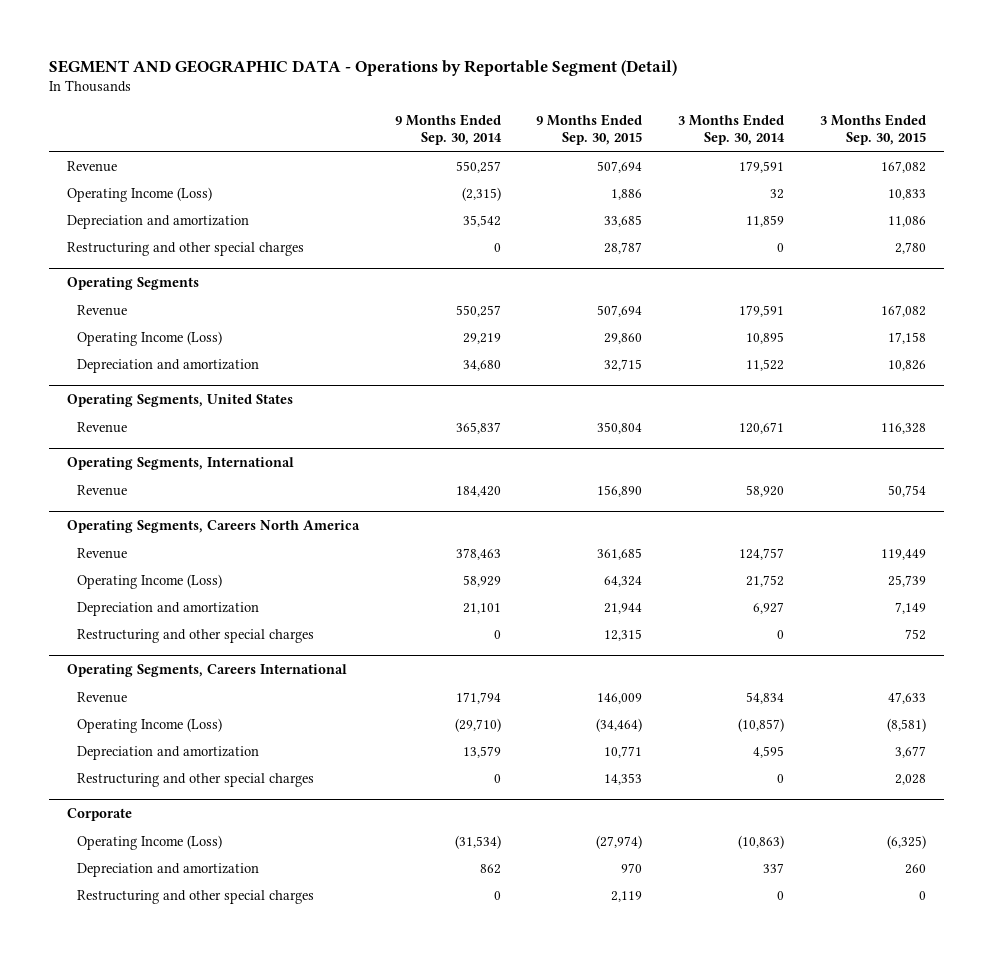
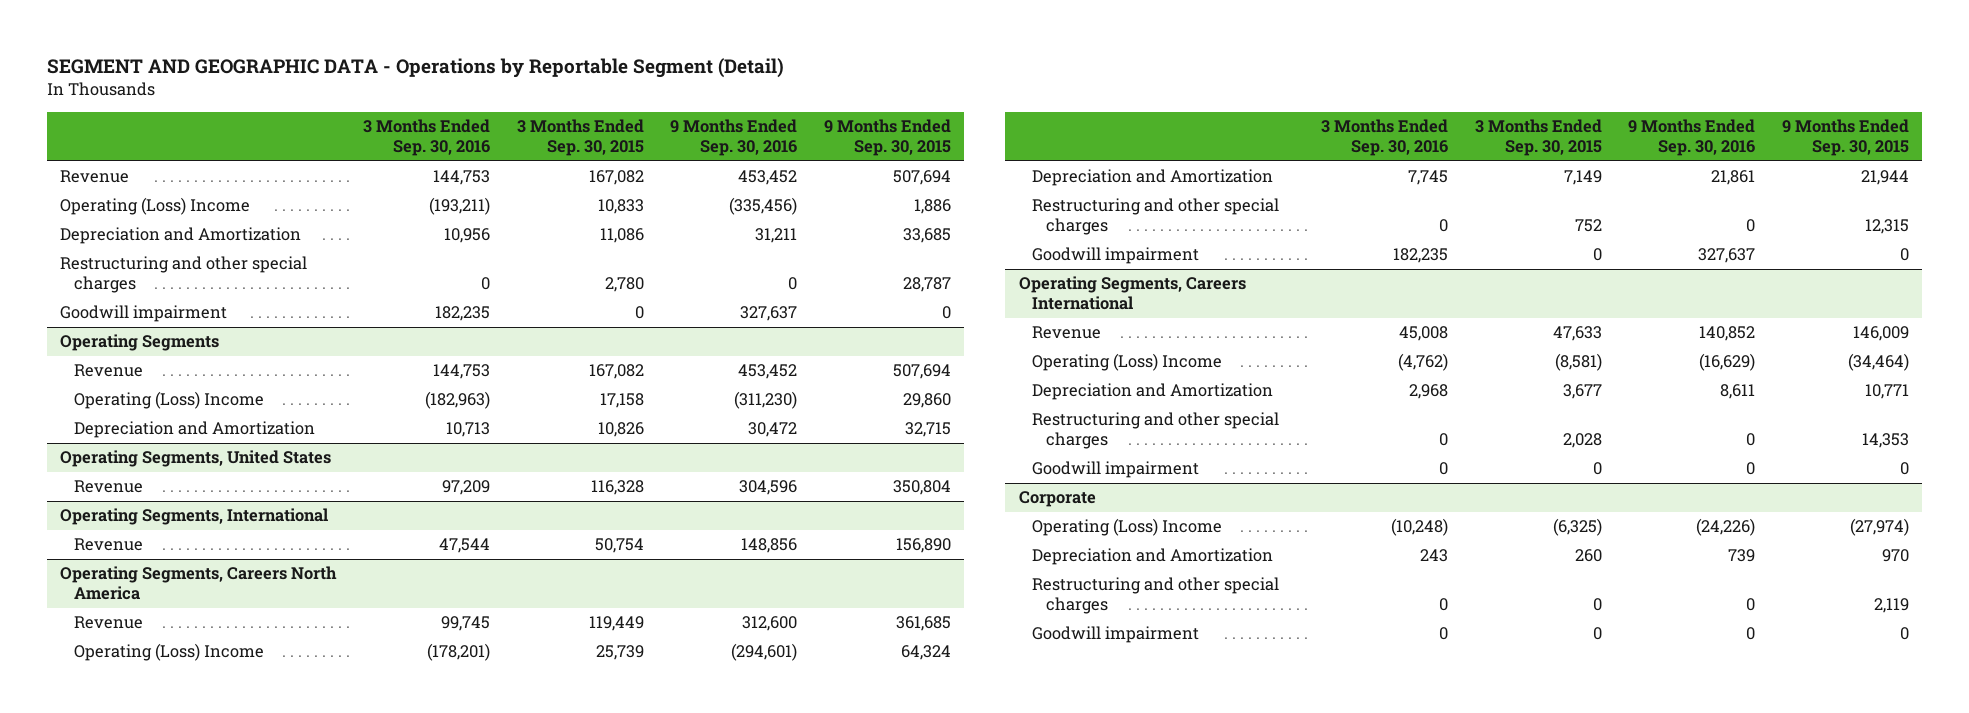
- | 9 Months Ended Sep. 30, 2014 | 9 Months Ended Sep. 30, 2015 | 3 Months Ended Sep. 30, 2014 | 3 Months Ended Sep. 30, 2015
+ | 3 Months Ended Sep. 30, 2016 | 3 Months Ended Sep. 30, 2015 | 9 Months Ended Sep. 30, 2016 | 9 Months Ended Sep. 30, 2015
- Operating Income (Loss) | (2,315) | 1,886 | 32 | 10,833
- Depreciation and amortization | 35,542 | 33,685 | 11,859 | 11,086
+ Operating (Loss) Income | (193,211) | 10,833 | (335,456) | 1,886
+ Depreciation and Amortization | 10,956 | 11,086 | 31,211 | 33,685
+ Goodwill impairment | 182,235 | 0 | 327,637 | 0
@ Operating Segments
- Operating Income (Loss) | 29,219 | 29,860 | 10,895 | 17,158
- Depreciation and amortization | 34,680 | 32,715 | 11,522 | 10,826
+ Operating (Loss) Income | (182,963) | 17,158 | (311,230) | 29,860
+ Depreciation and Amortization | 10,713 | 10,826 | 30,472 | 32,715
@ Operating Segments, Careers North America
- Operating Income (Loss) | 58,929 | 64,324 | 21,752 | 25,739
- Depreciation and amortization | 21,101 | 21,944 | 6,927 | 7,149
+ Operating (Loss) Income | (178,201) | 25,739 | (294,601) | 64,324
+ Depreciation and Amortization | 7,745 | 7,149 | 21,861 | 21,944
+ Goodwill impairment | 182,235 | 0 | 327,637 | 0
@ Operating Segments, Careers International
- Operating Income (Loss) | (29,710) | (34,464) | (10,857) | (8,581)
- Depreciation and amortization | 13,579 | 10,771 | 4,595 | 3,677
+ Operating (Loss) Income | (4,762) | (8,581) | (16,629) | (34,464)
+ Depreciation and Amortization | 2,968 | 3,677 | 8,611 | 10,771
+ Goodwill impairment | 0 | 0 | 0 | 0
@ Corporate
- Operating Income (Loss) | (31,534) | (27,974) | (10,863) | (6,325)
- Depreciation and amortization | 862 | 970 | 337 | 260
+ Operating (Loss) Income | (10,248) | (6,325) | (24,226) | (27,974)
+ Depreciation and Amortization | 243 | 260 | 739 | 970
+ Goodwill impairment | 0 | 0 | 0 | 0

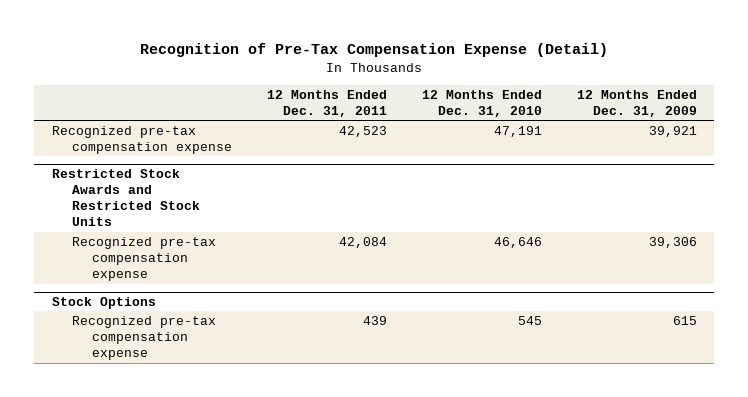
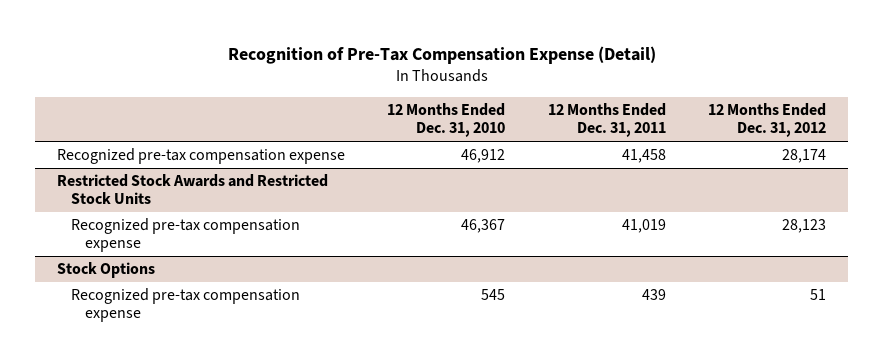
- | 12 Months Ended Dec. 31, 2011 | 12 Months Ended Dec. 31, 2010 | 12 Months Ended Dec. 31, 2009
+ | 12 Months Ended Dec. 31, 2010 | 12 Months Ended Dec. 31, 2011 | 12 Months Ended Dec. 31, 2012
- Recognized pre-tax compensation expense | 42,523 | 47,191 | 39,921
+ Recognized pre-tax compensation expense | 46,912 | 41,458 | 28,174
@ Restricted Stock Awards and Restricted Stock Units
- Recognized pre-tax compensation expense | 42,084 | 46,646 | 39,306
+ Recognized pre-tax compensation expense | 46,367 | 41,019 | 28,123

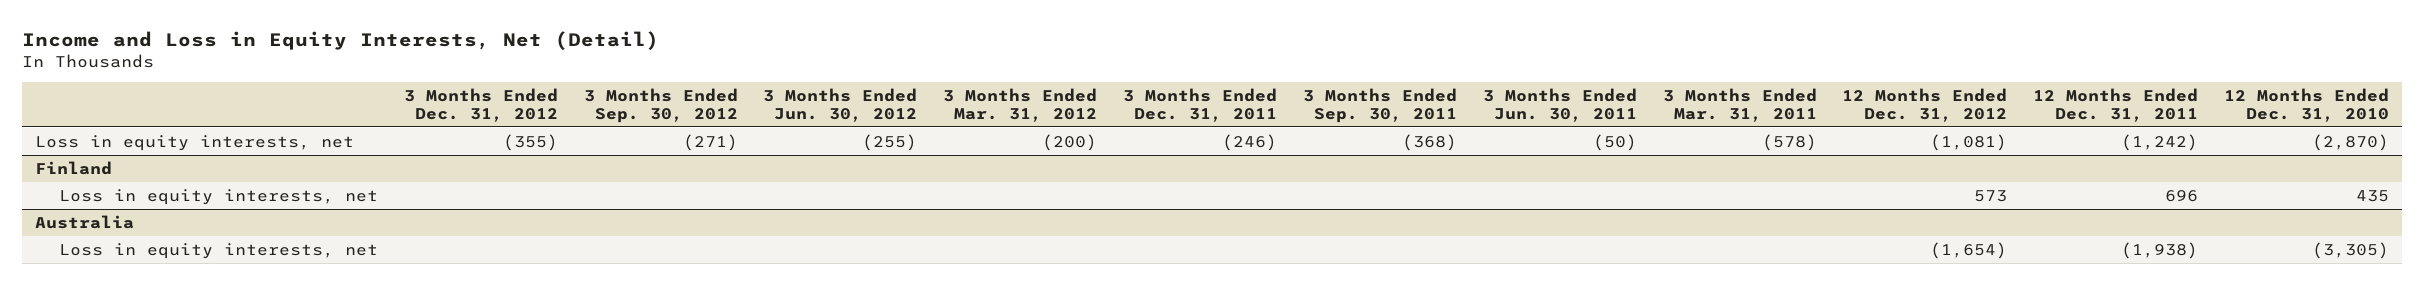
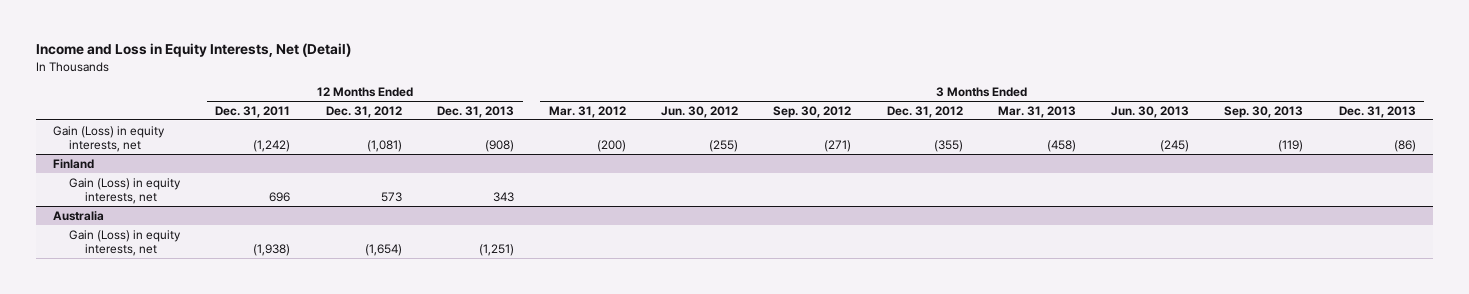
- | 3 Months Ended Dec. 31, 2012 | 3 Months Ended Sep. 30, 2012 | 3 Months Ended Jun. 30, 2012 | 3 Months Ended Mar. 31, 2012 | 3 Months Ended Dec. 31, 2011 | 3 Months Ended Sep. 30, 2011 | 3 Months Ended Jun. 30, 2011 | 3 Months Ended Mar. 31, 2011 | 12 Months Ended Dec. 31, 2012 | 12 Months Ended Dec. 31, 2011 | 12 Months Ended Dec. 31, 2010
+ | 12 Months Ended Dec. 31, 2011 | 12 Months Ended Dec. 31, 2012 | 12 Months Ended Dec. 31, 2013 | 3 Months Ended Mar. 31, 2012 | 3 Months Ended Jun. 30, 2012 | 3 Months Ended Sep. 30, 2012 | 3 Months Ended Dec. 31, 2012 | 3 Months Ended Mar. 31, 2013 | 3 Months Ended Jun. 30, 2013 | 3 Months Ended Sep. 30, 2013 | 3 Months Ended Dec. 31, 2013
- Loss in equity interests, net | (355) | (271) | (255) | (200) | (246) | (368) | (50) | (578) | (1,081) | (1,242) | (2,870)
+ Gain (Loss) in equity interests, net | (1,242) | (1,081) | (908) | (200) | (255) | (271) | (355) | (458) | (245) | (119) | (86)
@ Finland
- Loss in equity interests, net | | | | | | | | | 573 | 696 | 435
+ Gain (Loss) in equity interests, net | 696 | 573 | 343 | | | | | | | |
@ Australia
- Loss in equity interests, net | | | | | | | | | (1,654) | (1,938) | (3,305)
+ Gain (Loss) in equity interests, net | (1,938) | (1,654) | (1,251) | | | | | | | |

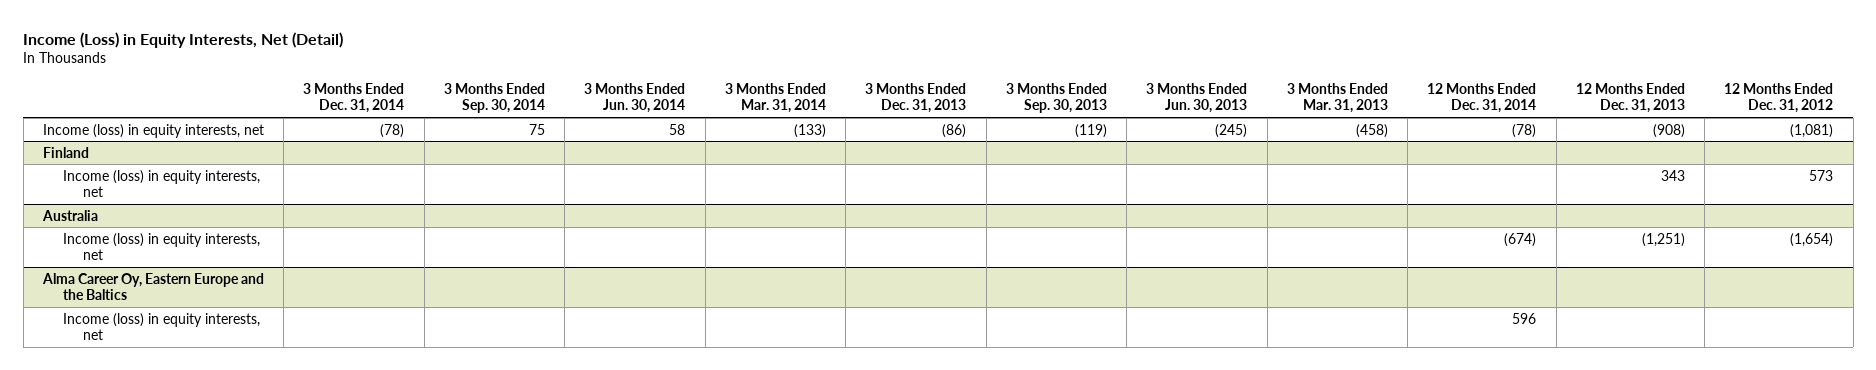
- Income and Loss in Equity Interests, Net (Detail)
+ Income (Loss) in Equity Interests, Net (Detail)
- | 12 Months Ended Dec. 31, 2011 | 12 Months Ended Dec. 31, 2012 | 12 Months Ended Dec. 31, 2013 | 3 Months Ended Mar. 31, 2012 | 3 Months Ended Jun. 30, 2012 | 3 Months Ended Sep. 30, 2012 | 3 Months Ended Dec. 31, 2012 | 3 Months Ended Mar. 31, 2013 | 3 Months Ended Jun. 30, 2013 | 3 Months Ended Sep. 30, 2013 | 3 Months Ended Dec. 31, 2013
+ | 3 Months Ended Dec. 31, 2014 | 3 Months Ended Sep. 30, 2014 | 3 Months Ended Jun. 30, 2014 | 3 Months Ended Mar. 31, 2014 | 3 Months Ended Dec. 31, 2013 | 3 Months Ended Sep. 30, 2013 | 3 Months Ended Jun. 30, 2013 | 3 Months Ended Mar. 31, 2013 | 12 Months Ended Dec. 31, 2014 | 12 Months Ended Dec. 31, 2013 | 12 Months Ended Dec. 31, 2012
- Gain (Loss) in equity interests, net | (1,242) | (1,081) | (908) | (200) | (255) | (271) | (355) | (458) | (245) | (119) | (86)
+ Income (loss) in equity interests, net | (78) | 75 | 58 | (133) | (86) | (119) | (245) | (458) | (78) | (908) | (1,081)
@ Finland
- Gain (Loss) in equity interests, net | 696 | 573 | 343 | | | | | | | |
+ Income (loss) in equity interests, net | | | | | | | | | | 343 | 573
@ Australia
- Gain (Loss) in equity interests, net | (1,938) | (1,654) | (1,251) | | | | | | | |
+ Income (loss) in equity interests, net | | | | | | | | | (674) | (1,251) | (1,654)
+ Alma Career Oy, Eastern Europe and the Baltics
+ Income (loss) in equity interests, net | | | | | | | | | 596 | |

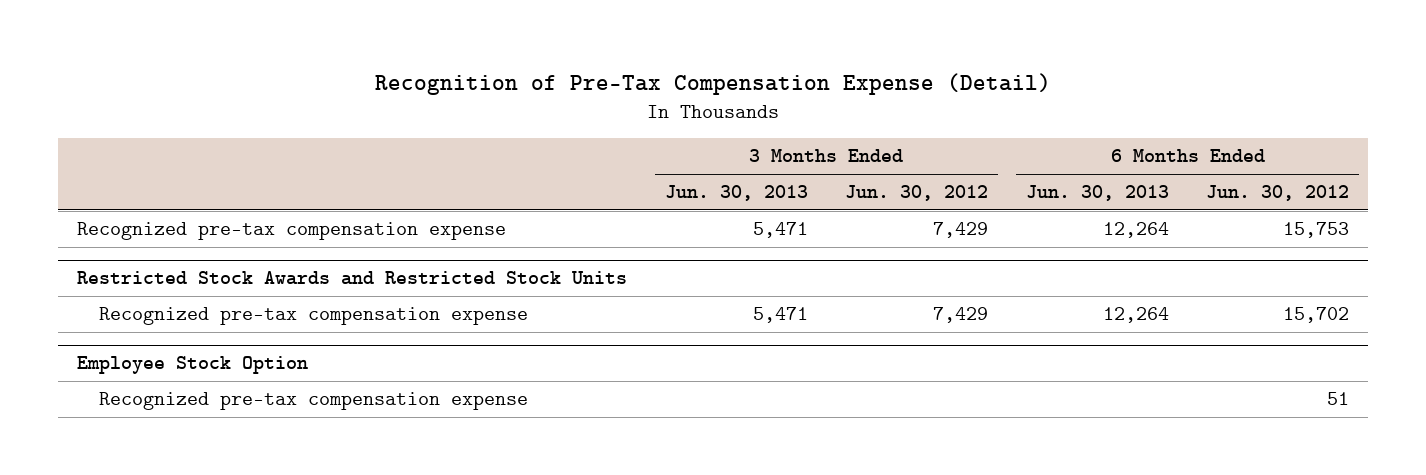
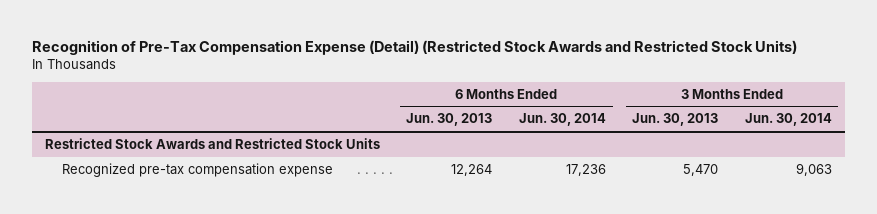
- Recognition of Pre-Tax Compensation Expense (Detail)
+ Recognition of Pre-Tax Compensation Expense (Detail) (Restricted Stock Awards and Restricted Stock Units)
- | 3 Months Ended Jun. 30, 2013 | 3 Months Ended Jun. 30, 2012 | 6 Months Ended Jun. 30, 2013 | 6 Months Ended Jun. 30, 2012
+ | 6 Months Ended Jun. 30, 2013 | 6 Months Ended Jun. 30, 2014 | 3 Months Ended Jun. 30, 2013 | 3 Months Ended Jun. 30, 2014
- Recognized pre-tax compensation expense | 5,471 | 7,429 | 12,264 | 15,753
@ Restricted Stock Awards and Restricted Stock Units
- Recognized pre-tax compensation expense | 5,471 | 7,429 | 12,264 | 15,702
- Employee Stock Option
- Recognized pre-tax compensation expense | | | | 51
@ Restricted Stock Awards and Restricted Stock Units
+ Recognized pre-tax compensation expense | 12,264 | 17,236 | 5,470 | 9,063

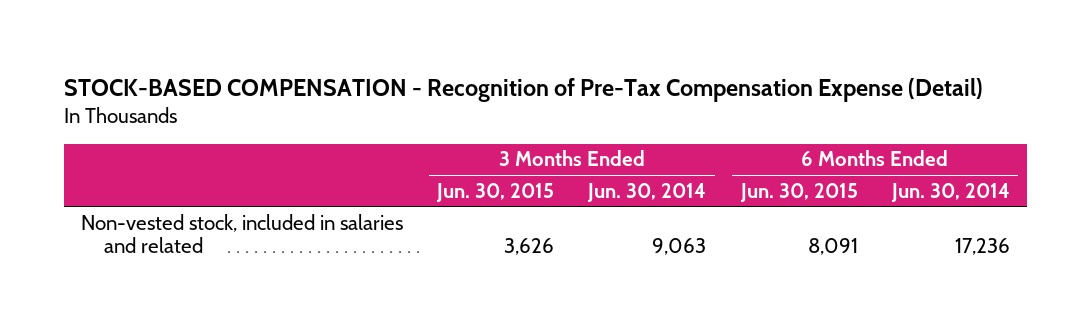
- Recognition of Pre-Tax Compensation Expense (Detail) (Restricted Stock Awards and Restricted Stock Units)
+ STOCK-BASED COMPENSATION - Recognition of Pre-Tax Compensation Expense (Detail)
- | 6 Months Ended Jun. 30, 2013 | 6 Months Ended Jun. 30, 2014 | 3 Months Ended Jun. 30, 2013 | 3 Months Ended Jun. 30, 2014
+ | 3 Months Ended Jun. 30, 2015 | 3 Months Ended Jun. 30, 2014 | 6 Months Ended Jun. 30, 2015 | 6 Months Ended Jun. 30, 2014
- Restricted Stock Awards and Restricted Stock Units
- Recognized pre-tax compensation expense | 12,264 | 17,236 | 5,470 | 9,063
+ Non-vested stock, included in salaries and related | 3,626 | 9,063 | 8,091 | 17,236

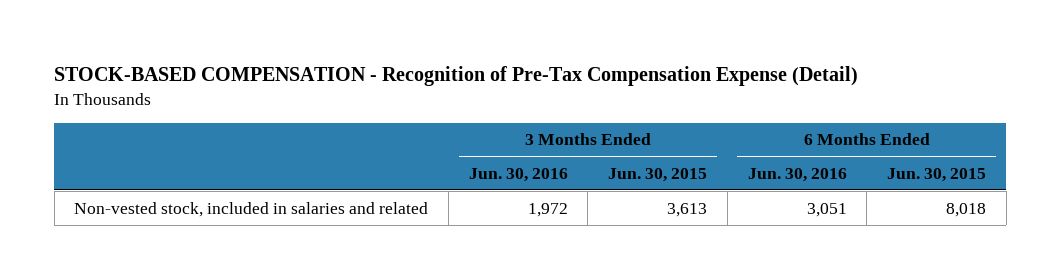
- | 3 Months Ended Jun. 30, 2015 | 3 Months Ended Jun. 30, 2014 | 6 Months Ended Jun. 30, 2015 | 6 Months Ended Jun. 30, 2014
+ | 3 Months Ended Jun. 30, 2016 | 3 Months Ended Jun. 30, 2015 | 6 Months Ended Jun. 30, 2016 | 6 Months Ended Jun. 30, 2015
- Non-vested stock, included in salaries and related | 3,626 | 9,063 | 8,091 | 17,236
+ Non-vested stock, included in salaries and related | 1,972 | 3,613 | 3,051 | 8,018

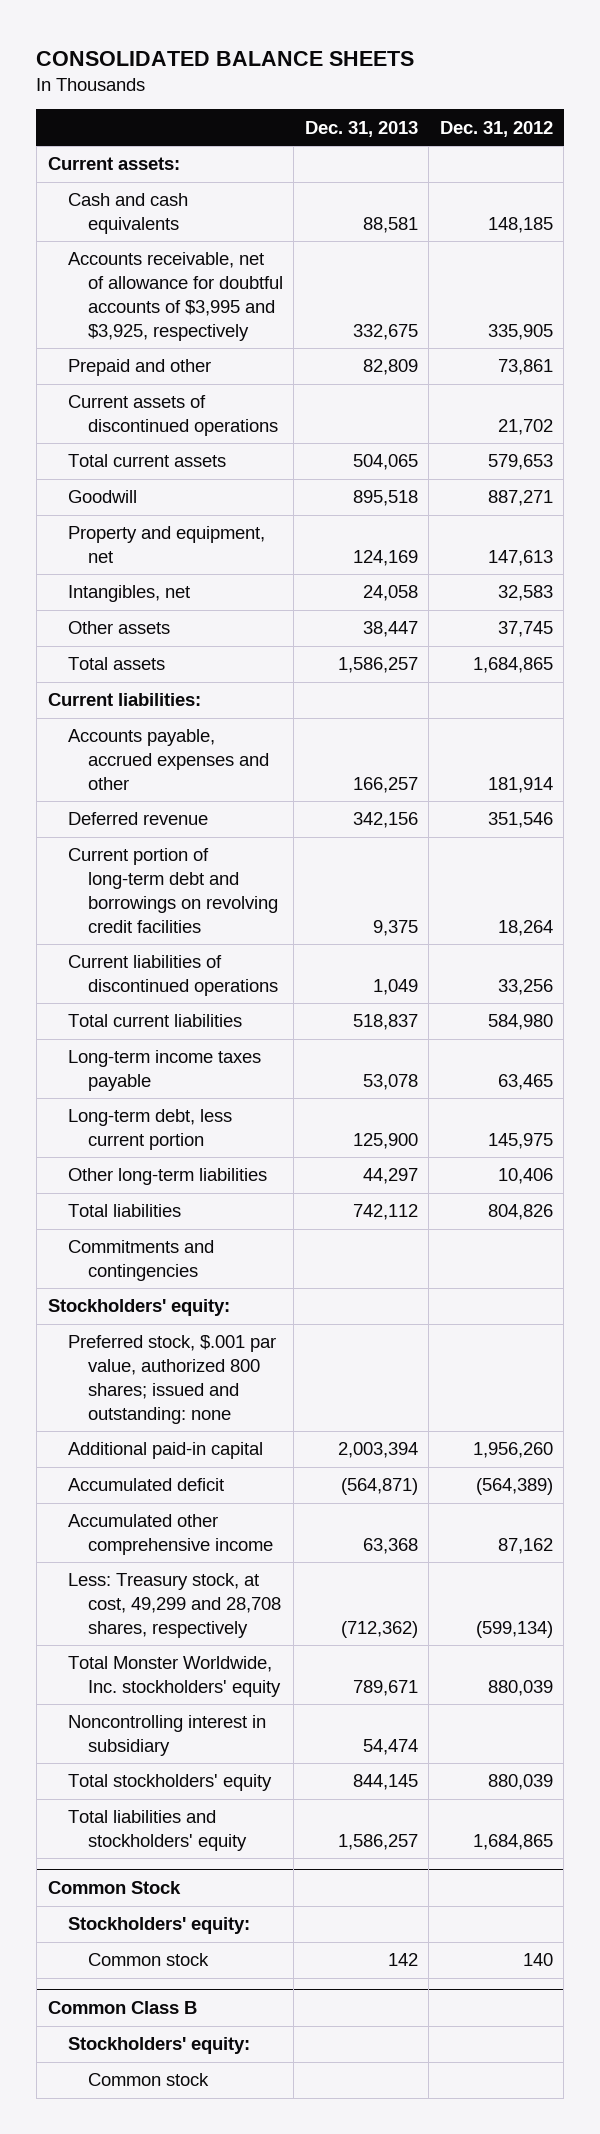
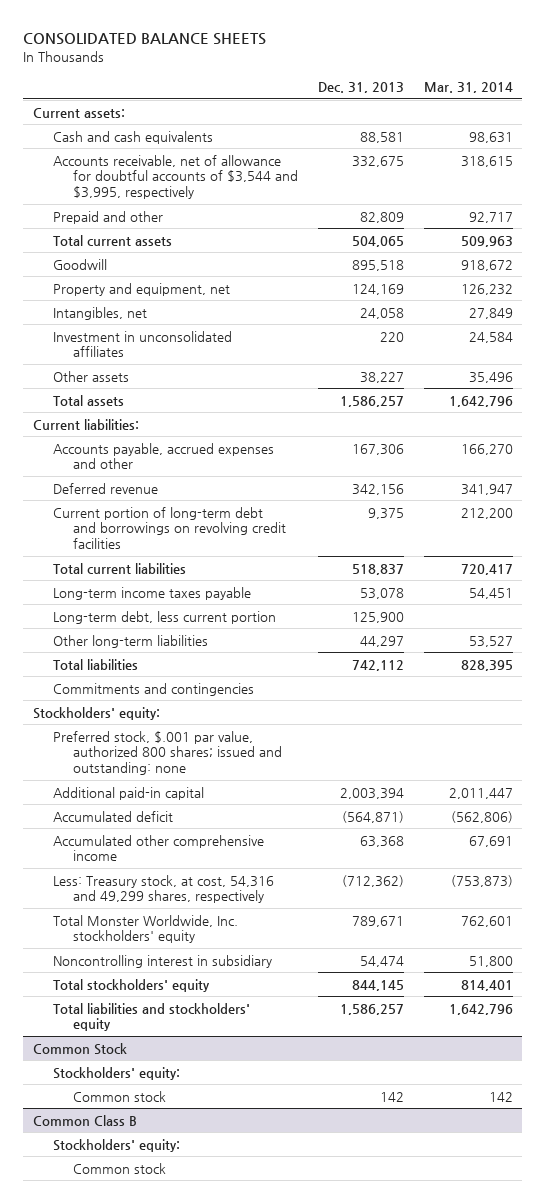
- | Dec. 31, 2013 | Dec. 31, 2012
+ | Dec. 31, 2013 | Mar. 31, 2014
- Accounts receivable, net of allowance for doubtful accounts of $3,995 and $3,925, respectively | 332,675 | 335,905
+ Accounts receivable, net of allowance for doubtful accounts of $3,544 and $3,995, respectively | 332,675 | 318,615
- Current assets of discontinued operations | | 21,702
- Other assets | 38,447 | 37,745
+ Investment in unconsolidated affiliates | 220 | 24,584
+ Other assets | 38,227 | 35,496
- Accounts payable, accrued expenses and other | 166,257 | 181,914
+ Accounts payable, accrued expenses and other | 167,306 | 166,270
- Current liabilities of discontinued operations | 1,049 | 33,256
- Less: Treasury stock, at cost, 49,299 and 28,708 shares, respectively | (712,362) | (599,134)
+ Less: Treasury stock, at cost, 54,316 and 49,299 shares, respectively | (712,362) | (753,873)

